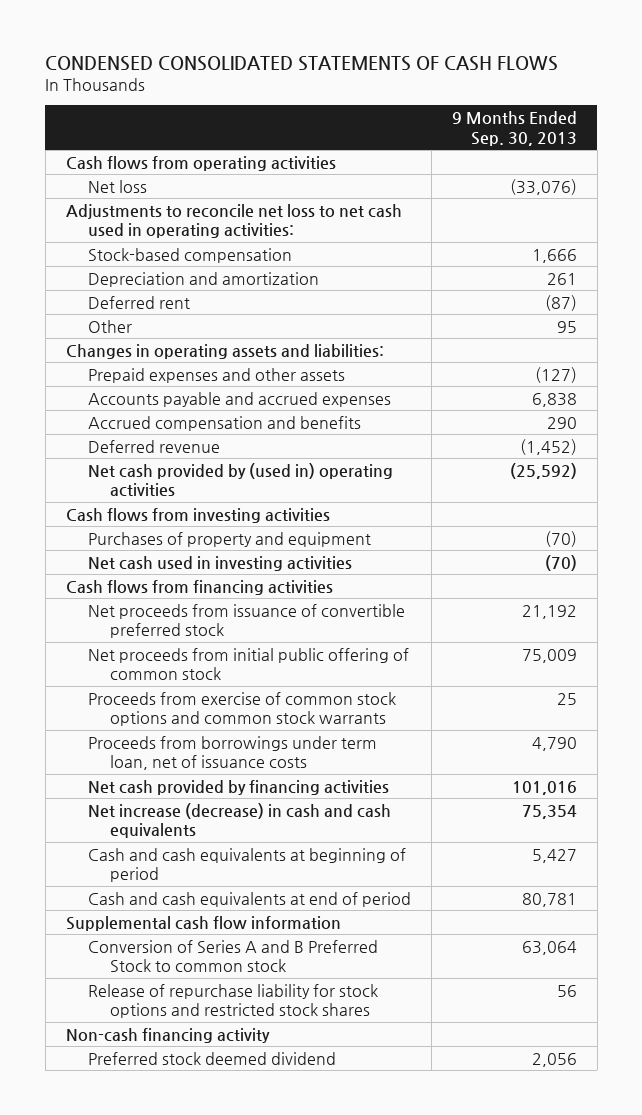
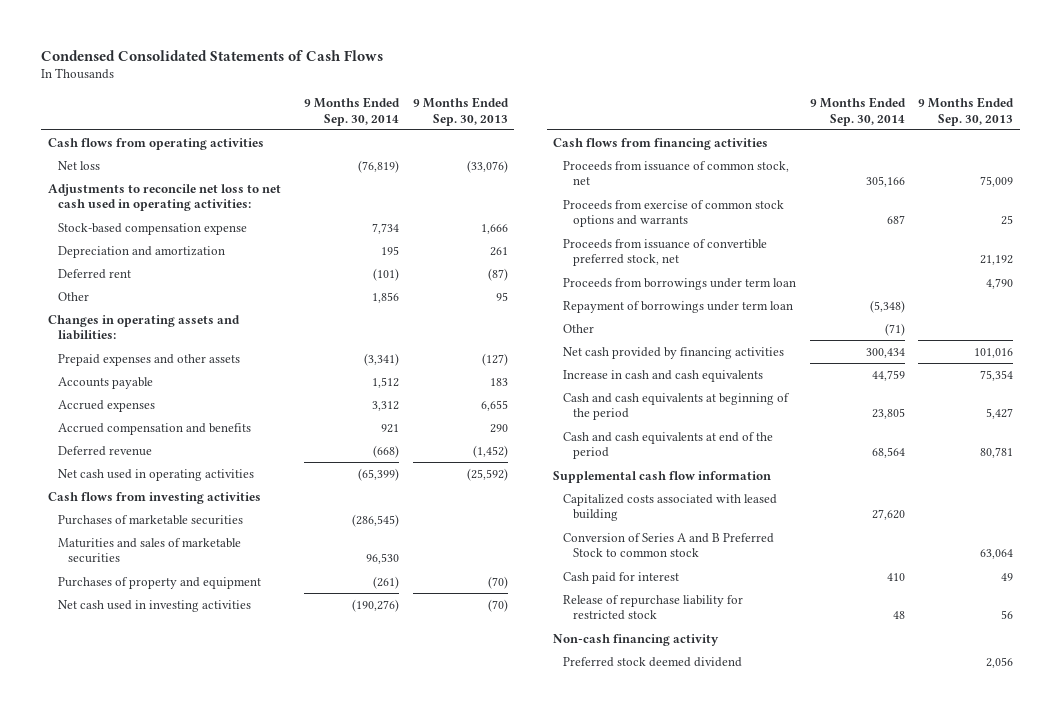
- CONDENSED CONSOLIDATED STATEMENTS OF CASH FLOWS
+ Condensed Consolidated Statements of Cash Flows
- | 9 Months Ended Sep. 30, 2013
+ | 9 Months Ended Sep. 30, 2014 | 9 Months Ended Sep. 30, 2013
- Stock-based compensation | 1,666
+ Stock-based compensation expense | 7,734 | 1,666
- Accounts payable and accrued expenses | 6,838
+ Accounts payable | 1,512 | 183
+ Accrued expenses | 3,312 | 6,655
- Net cash provided by (used in) operating activities | (25,592)
+ Net cash used in operating activities | (65,399) | (25,592)
+ Purchases of marketable securities | (286,545) |
+ Maturities and sales of marketable securities | 96,530 |
- Net proceeds from issuance of convertible preferred stock | 21,192
- Net proceeds from initial public offering of common stock | 75,009
- Proceeds from exercise of common stock options and common stock warrants | 25
- Proceeds from borrowings under term loan, net of issuance costs | 4,790
+ Proceeds from issuance of common stock, net | 305,166 | 75,009
+ Proceeds from exercise of common stock options and warrants | 687 | 25
+ Proceeds from issuance of convertible preferred stock, net | | 21,192
+ Proceeds from borrowings under term loan | | 4,790
+ Repayment of borrowings under term loan | (5,348) |
+ Other | (71) |
- Net increase (decrease) in cash and cash equivalents | 75,354
- Cash and cash equivalents at beginning of period | 5,427
- Cash and cash equivalents at end of period | 80,781
+ Increase in cash and cash equivalents | 44,759 | 75,354
+ Cash and cash equivalents at beginning of the period | 23,805 | 5,427
+ Cash and cash equivalents at end of the period | 68,564 | 80,781
+ Capitalized costs associated with leased building | 27,620 |
- Release of repurchase liability for stock options and restricted stock shares | 56
+ Cash paid for interest | 410 | 49
+ Release of repurchase liability for restricted stock | 48 | 56

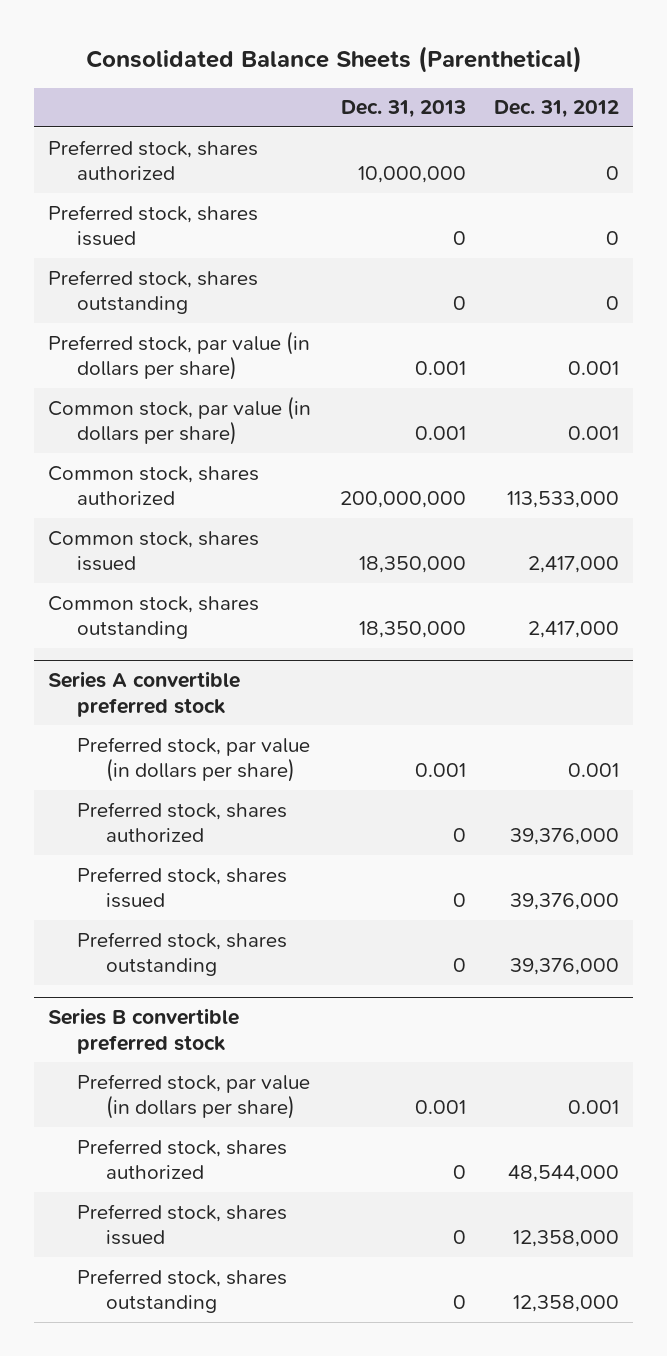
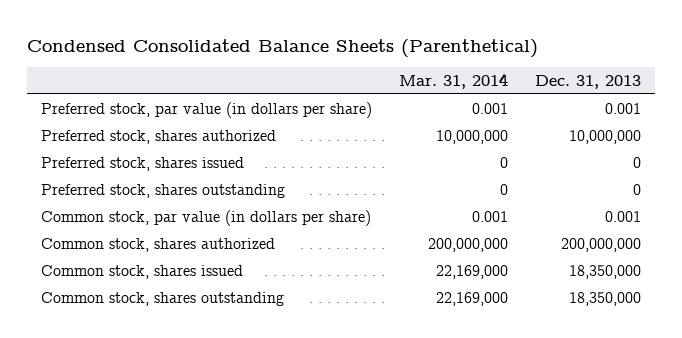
- Consolidated Balance Sheets (Parenthetical)
+ Condensed Consolidated Balance Sheets (Parenthetical)
- | Dec. 31, 2013 | Dec. 31, 2012
+ | Mar. 31, 2014 | Dec. 31, 2013
moved up: Preferred stock, par value (in dollars per share) | 0.001 | 0.001
- Series A convertible preferred stock
- Preferred stock, par value (in dollars per share) | 0.001 | 0.001
- Preferred stock, shares authorized | 0 | 39,376,000
- Preferred stock, shares issued | 0 | 39,376,000
- Preferred stock, shares outstanding | 0 | 39,376,000
- Series B convertible preferred stock
- Preferred stock, par value (in dollars per share) | 0.001 | 0.001
- Preferred stock, shares authorized | 0 | 48,544,000
- Preferred stock, shares issued | 0 | 12,358,000
- Preferred stock, shares outstanding | 0 | 12,358,000

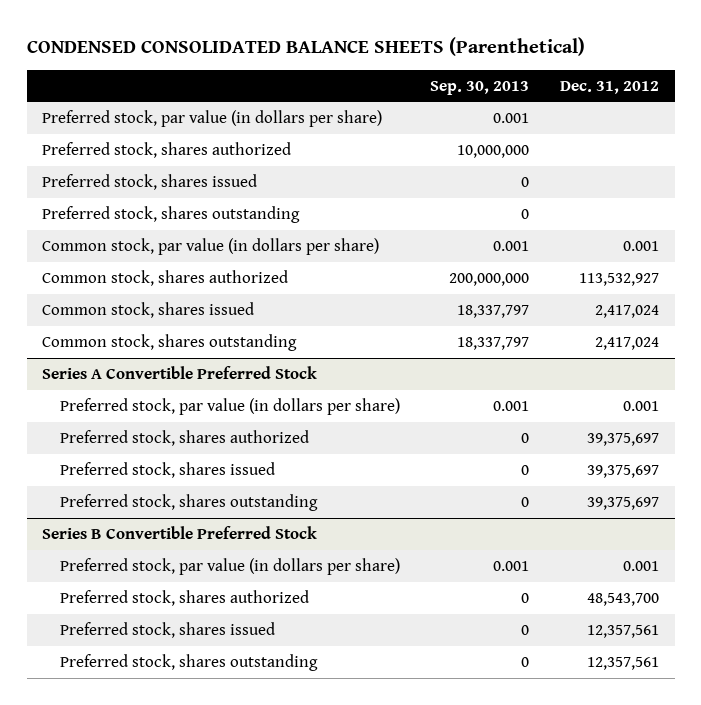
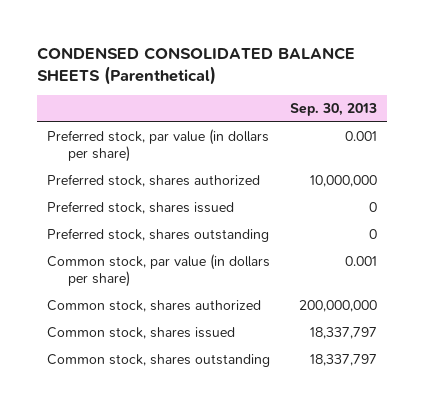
- | Sep. 30, 2013 | Dec. 31, 2012
+ | Sep. 30, 2013
- Series A Convertible Preferred Stock
- Preferred stock, par value (in dollars per share) | 0.001 | 0.001
- Preferred stock, shares authorized | 0 | 39,375,697
- Preferred stock, shares issued | 0 | 39,375,697
- Preferred stock, shares outstanding | 0 | 39,375,697
- Series B Convertible Preferred Stock
- Preferred stock, par value (in dollars per share) | 0.001 | 0.001
- Preferred stock, shares authorized | 0 | 48,543,700
- Preferred stock, shares issued | 0 | 12,357,561
- Preferred stock, shares outstanding | 0 | 12,357,561

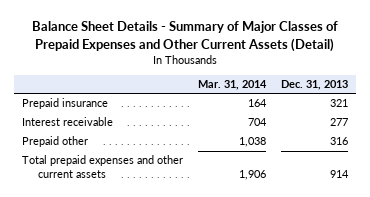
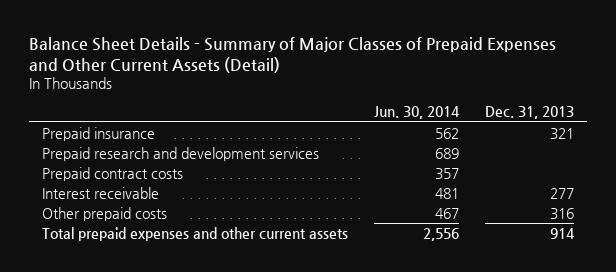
- | Mar. 31, 2014 | Dec. 31, 2013
+ | Jun. 30, 2014 | Dec. 31, 2013
+ Prepaid research and development services | 689 |
+ Prepaid contract costs | 357 |
- Prepaid other | 1,038 | 316
+ Other prepaid costs | 467 | 316

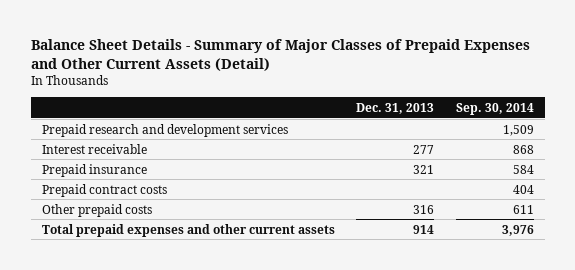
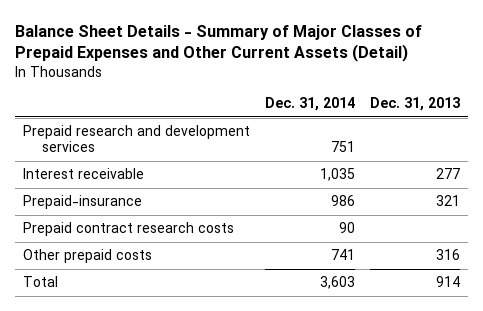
- | Dec. 31, 2013 | Sep. 30, 2014
+ | Dec. 31, 2014 | Dec. 31, 2013
- Prepaid insurance | 321 | 584
- Prepaid contract costs | | 404
+ Prepaid-insurance | 986 | 321
+ Prepaid contract research costs | 90 |
- Total prepaid expenses and other current assets | 914 | 3,976
+ Total | 3,603 | 914

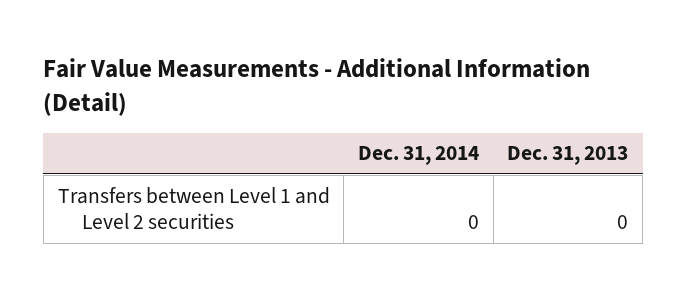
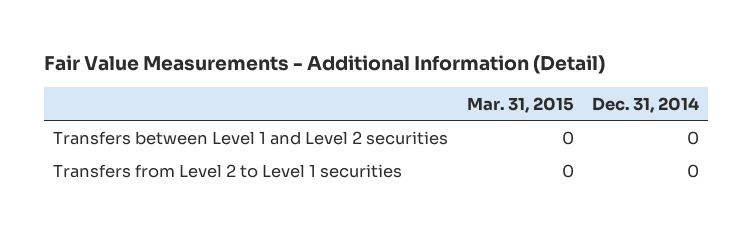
- | Dec. 31, 2014 | Dec. 31, 2013
+ | Mar. 31, 2015 | Dec. 31, 2014
+ Transfers from Level 2 to Level 1 securities | 0 | 0

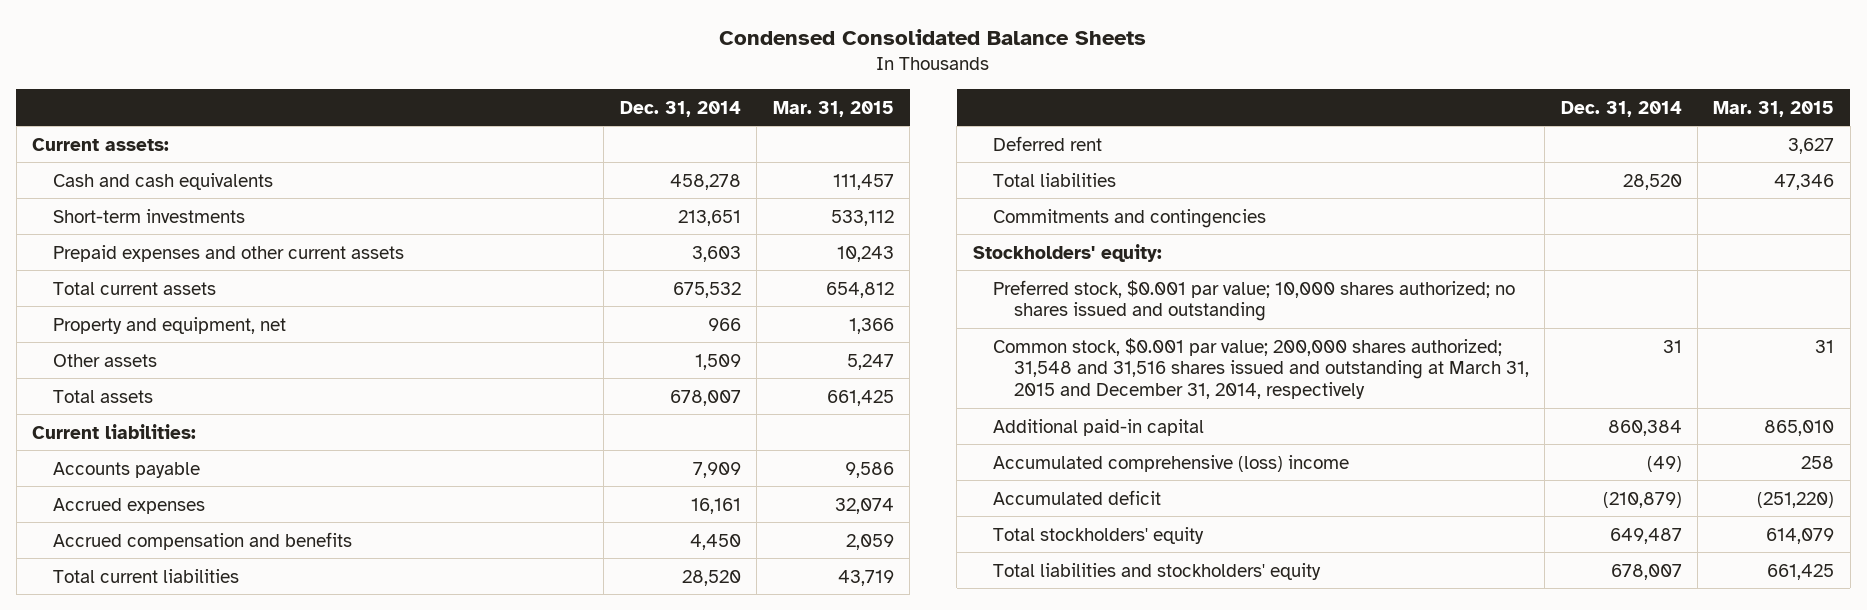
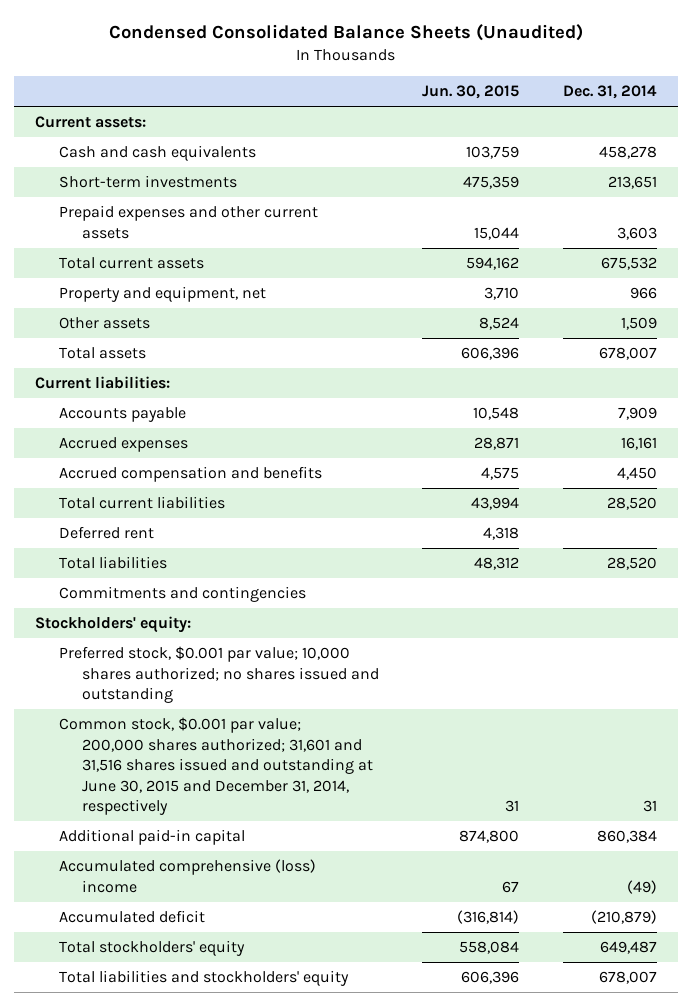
- Condensed Consolidated Balance Sheets
+ Condensed Consolidated Balance Sheets (Unaudited)
- | Dec. 31, 2014 | Mar. 31, 2015
+ | Jun. 30, 2015 | Dec. 31, 2014
- Common stock, $0.001 par value; 200,000 shares authorized; 31,548 and 31,516 shares issued and outstanding at March 31, 2015 and December 31, 2014, respectively | 31 | 31
+ Common stock, $0.001 par value; 200,000 shares authorized; 31,601 and 31,516 shares issued and outstanding at June 30, 2015 and December 31, 2014, respectively | 31 | 31

